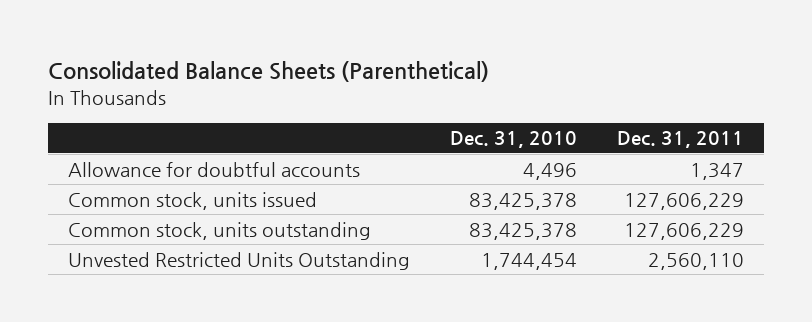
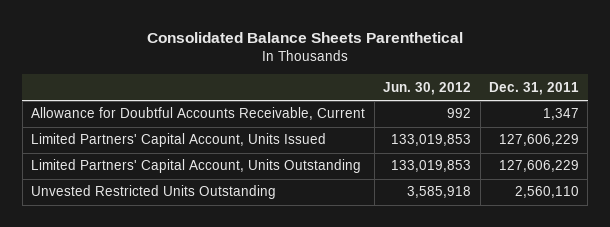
- Consolidated Balance Sheets (Parenthetical)
+ Consolidated Balance Sheets Parenthetical
- | Dec. 31, 2010 | Dec. 31, 2011
+ | Jun. 30, 2012 | Dec. 31, 2011
- Allowance for doubtful accounts | 4,496 | 1,347
- Common stock, units issued | 83,425,378 | 127,606,229
- Common stock, units outstanding | 83,425,378 | 127,606,229
+ Allowance for Doubtful Accounts Receivable, Current | 992 | 1,347
+ Limited Partners' Capital Account, Units Issued | 133,019,853 | 127,606,229
+ Limited Partners' Capital Account, Units Outstanding | 133,019,853 | 127,606,229

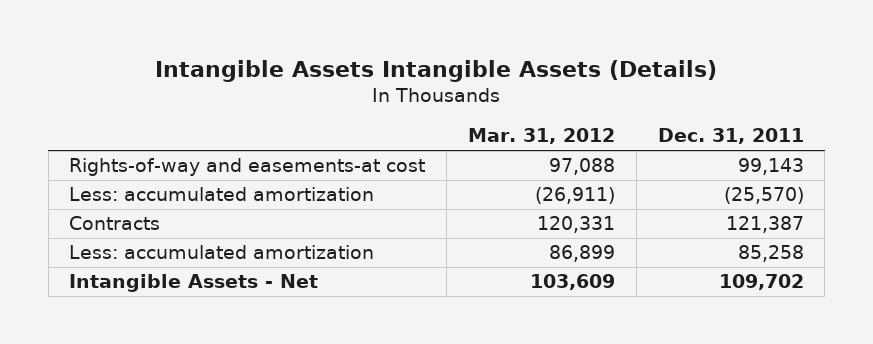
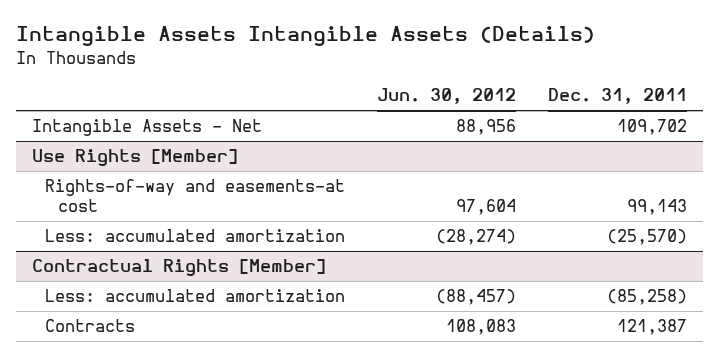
- | Mar. 31, 2012 | Dec. 31, 2011
+ | Jun. 30, 2012 | Dec. 31, 2011
moved up: Intangible Assets - Net | 88,956 | 109,702
+ Use Rights [Member]
+ Contractual Rights [Member]
+ Less: accumulated amortization | (88,457) | (85,258)
- Less: accumulated amortization | 86,899 | 85,258

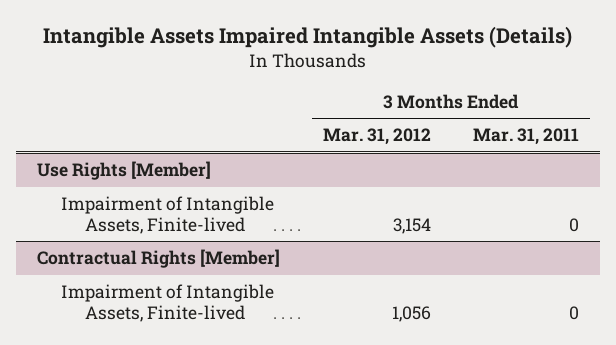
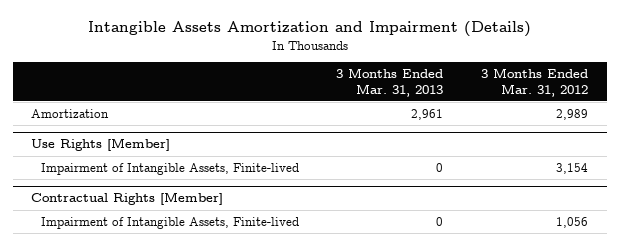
- Intangible Assets Impaired Intangible Assets (Details)
+ Intangible Assets Amortization and Impairment (Details)
- | 3 Months Ended Mar. 31, 2012 | 3 Months Ended Mar. 31, 2011
+ | 3 Months Ended Mar. 31, 2013 | 3 Months Ended Mar. 31, 2012
+ Amortization | 2,961 | 2,989

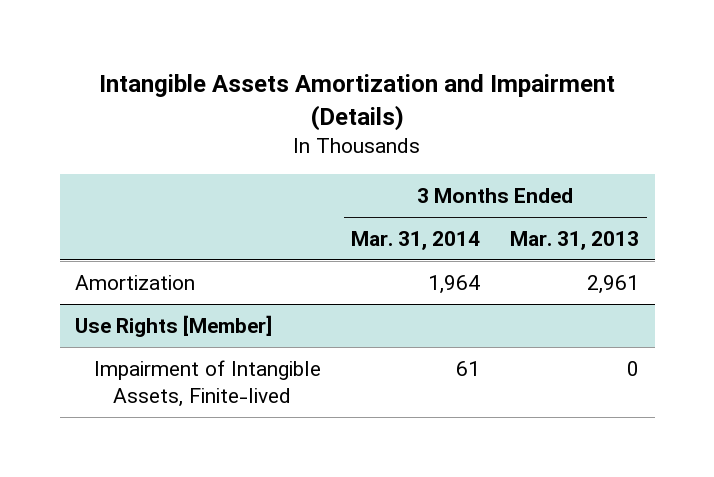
- | 3 Months Ended Mar. 31, 2013 | 3 Months Ended Mar. 31, 2012
+ | 3 Months Ended Mar. 31, 2014 | 3 Months Ended Mar. 31, 2013
- Contractual Rights [Member]
- Impairment of Intangible Assets, Finite-lived | 0 | 1,056

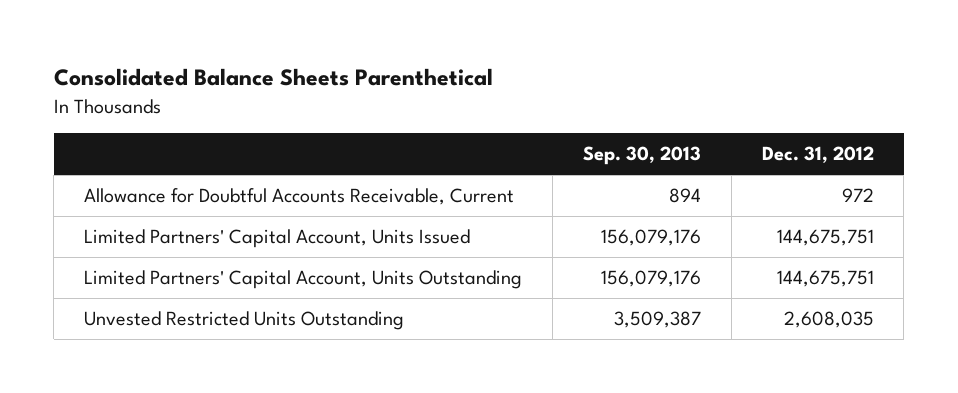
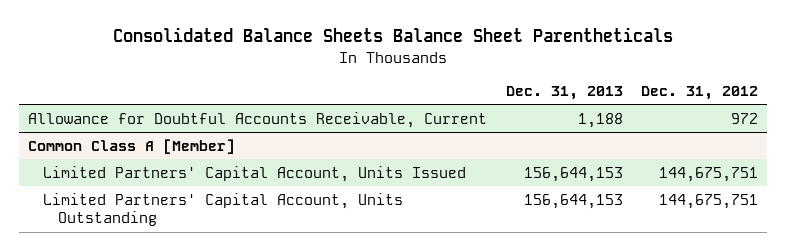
- Consolidated Balance Sheets Parenthetical
+ Consolidated Balance Sheets Balance Sheet Parentheticals
- | Sep. 30, 2013 | Dec. 31, 2012
+ | Dec. 31, 2013 | Dec. 31, 2012
+ Common Class A [Member]
- Unvested Restricted Units Outstanding | 3,509,387 | 2,608,035

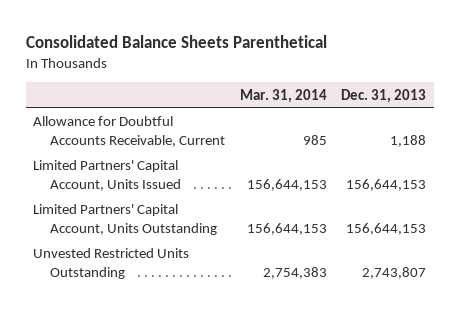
- Consolidated Balance Sheets Balance Sheet Parentheticals
+ Consolidated Balance Sheets Parenthetical
- | Dec. 31, 2013 | Dec. 31, 2012
+ | Mar. 31, 2014 | Dec. 31, 2013
- Common Class A [Member]
+ Unvested Restricted Units Outstanding | 2,754,383 | 2,743,807

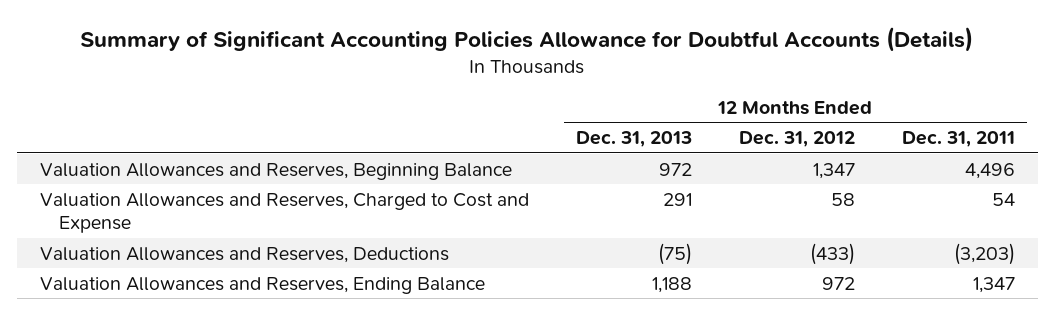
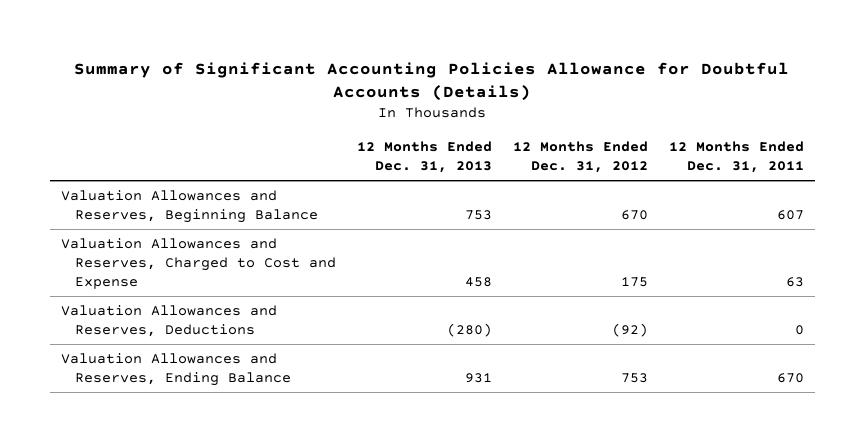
- Valuation Allowances and Reserves, Beginning Balance | 972 | 1,347 | 4,496
- Valuation Allowances and Reserves, Charged to Cost and Expense | 291 | 58 | 54
- Valuation Allowances and Reserves, Deductions | (75) | (433) | (3,203)
- Valuation Allowances and Reserves, Ending Balance | 1,188 | 972 | 1,347
+ Valuation Allowances and Reserves, Beginning Balance | 753 | 670 | 607
+ Valuation Allowances and Reserves, Charged to Cost and Expense | 458 | 175 | 63
+ Valuation Allowances and Reserves, Deductions | (280) | (92) | 0
+ Valuation Allowances and Reserves, Ending Balance | 931 | 753 | 670

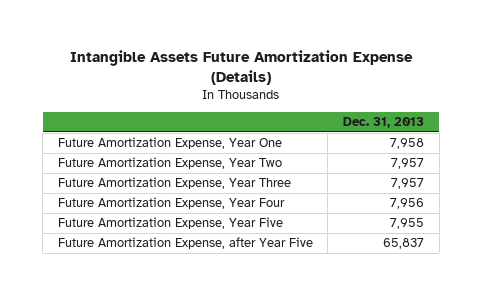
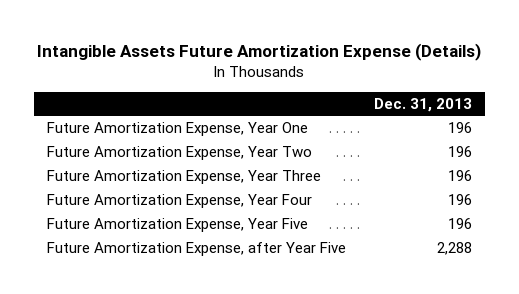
- Future Amortization Expense, Year One | 7,958
- Future Amortization Expense, Year Two | 7,957
- Future Amortization Expense, Year Three | 7,957
- Future Amortization Expense, Year Four | 7,956
- Future Amortization Expense, Year Five | 7,955
- Future Amortization Expense, after Year Five | 65,837
+ Future Amortization Expense, Year One | 196
+ Future Amortization Expense, Year Two | 196
+ Future Amortization Expense, Year Three | 196
+ Future Amortization Expense, Year Four | 196
+ Future Amortization Expense, Year Five | 196
+ Future Amortization Expense, after Year Five | 2,288

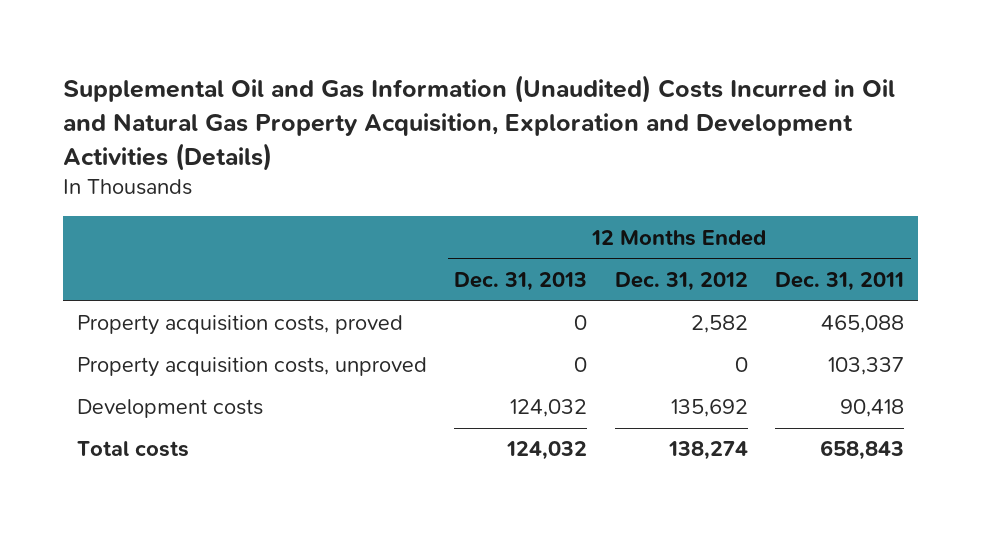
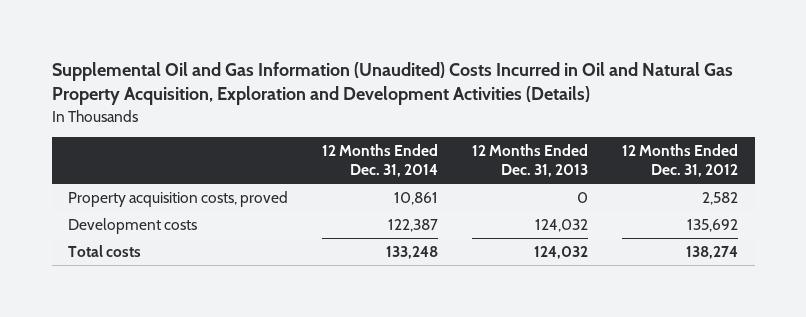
- | 12 Months Ended Dec. 31, 2013 | 12 Months Ended Dec. 31, 2012 | 12 Months Ended Dec. 31, 2011
+ | 12 Months Ended Dec. 31, 2014 | 12 Months Ended Dec. 31, 2013 | 12 Months Ended Dec. 31, 2012
- Property acquisition costs, unproved | 0 | 0 | 103,337

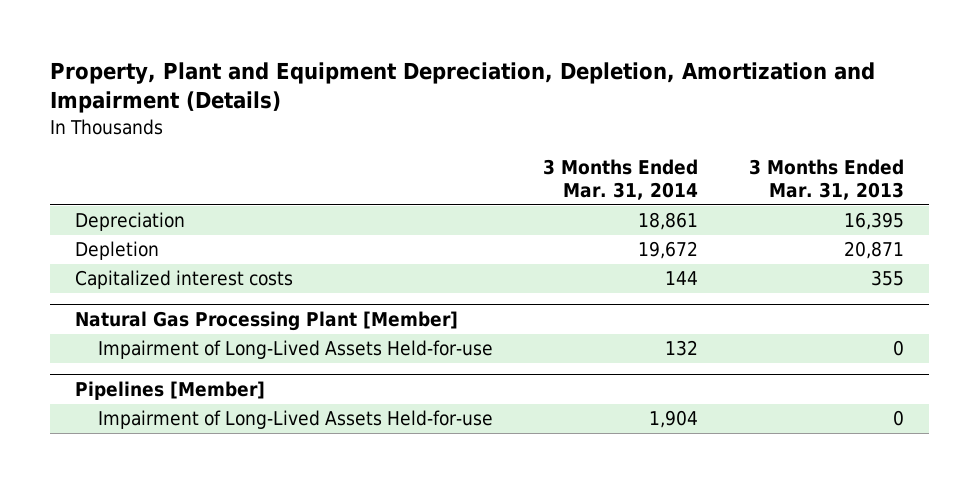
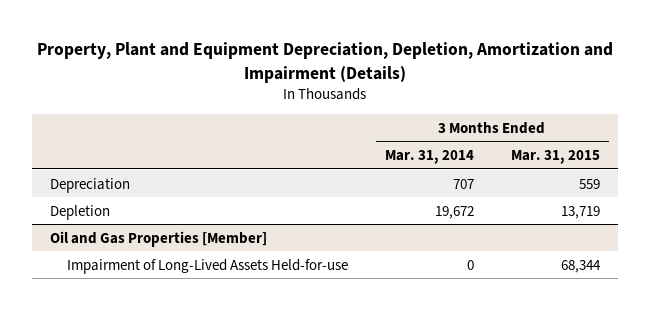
- | 3 Months Ended Mar. 31, 2014 | 3 Months Ended Mar. 31, 2013
+ | 3 Months Ended Mar. 31, 2014 | 3 Months Ended Mar. 31, 2015
- Depreciation | 18,861 | 16,395
+ Depreciation | 707 | 559
- Capitalized interest costs | 144 | 355
- Natural Gas Processing Plant [Member]
- Impairment of Long-Lived Assets Held-for-use | 132 | 0
- Pipelines [Member]
- Impairment of Long-Lived Assets Held-for-use | 1,904 | 0
+ Oil and Gas Properties [Member]
+ Impairment of Long-Lived Assets Held-for-use | 0 | 68,344

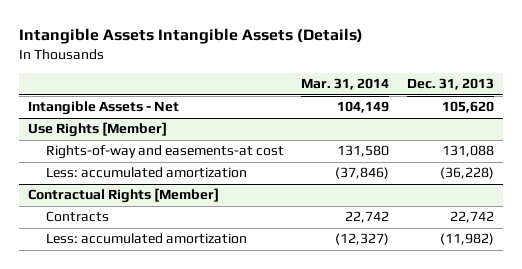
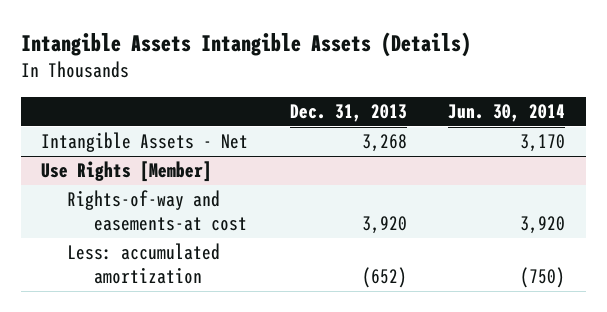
- | Mar. 31, 2014 | Dec. 31, 2013
+ | Dec. 31, 2013 | Jun. 30, 2014
- Intangible Assets - Net | 104,149 | 105,620
+ Intangible Assets - Net | 3,268 | 3,170
@ Use Rights [Member]
- Rights-of-way and easements-at cost | 131,580 | 131,088
- Less: accumulated amortization | (37,846) | (36,228)
- Contractual Rights [Member]
- Contracts | 22,742 | 22,742
- Less: accumulated amortization | (12,327) | (11,982)
@ Use Rights [Member]
+ Rights-of-way and easements-at cost | 3,920 | 3,920
+ Less: accumulated amortization | (652) | (750)

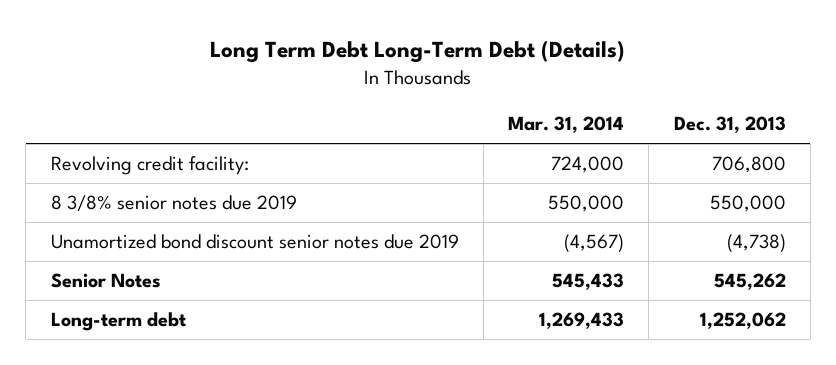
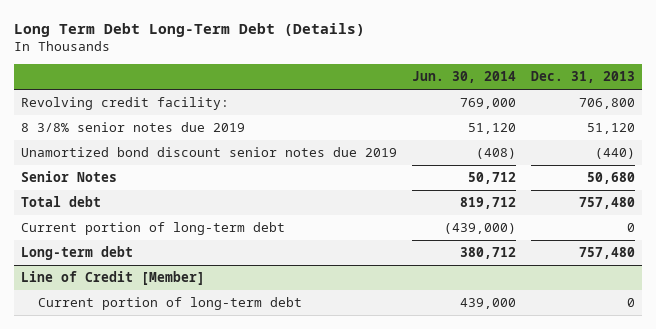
- | Mar. 31, 2014 | Dec. 31, 2013
+ | Jun. 30, 2014 | Dec. 31, 2013
- 8 3/8% senior notes due 2019 | 550,000 | 550,000
- Unamortized bond discount senior notes due 2019 | (4,567) | (4,738)
- Senior Notes | 545,433 | 545,262
- Long-term debt | 1,269,433 | 1,252,062
+ 8 3/8% senior notes due 2019 | 51,120 | 51,120
+ Unamortized bond discount senior notes due 2019 | (408) | (440)
+ Senior Notes | 50,712 | 50,680
+ Total debt | 819,712 | 757,480
+ Current portion of long-term debt | (439,000) | 0
+ Long-term debt | 380,712 | 757,480
+ Line of Credit [Member]
+ Current portion of long-term debt | 439,000 | 0

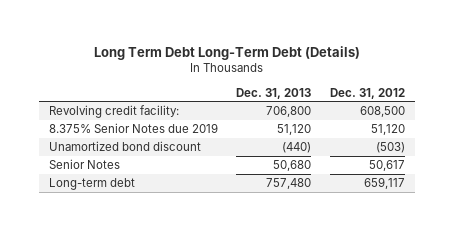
- | Jun. 30, 2014 | Dec. 31, 2013
+ | Dec. 31, 2013 | Dec. 31, 2012
- 8 3/8% senior notes due 2019 | 51,120 | 51,120
- Unamortized bond discount senior notes due 2019 | (408) | (440)
+ 8.375% Senior Notes due 2019 | 51,120 | 51,120
+ Unamortized bond discount | (440) | (503)
- Total debt | 819,712 | 757,480
- Current portion of long-term debt | (439,000) | 0
- Line of Credit [Member]
- Current portion of long-term debt | 439,000 | 0

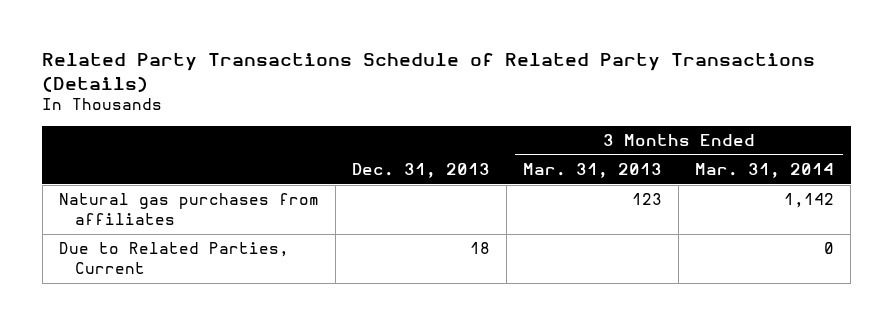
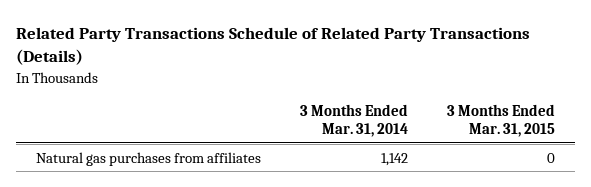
- | Dec. 31, 2013 | 3 Months Ended Mar. 31, 2013 | 3 Months Ended Mar. 31, 2014
+ | 3 Months Ended Mar. 31, 2014 | 3 Months Ended Mar. 31, 2015
- Due to Related Parties, Current | 18 | | 0

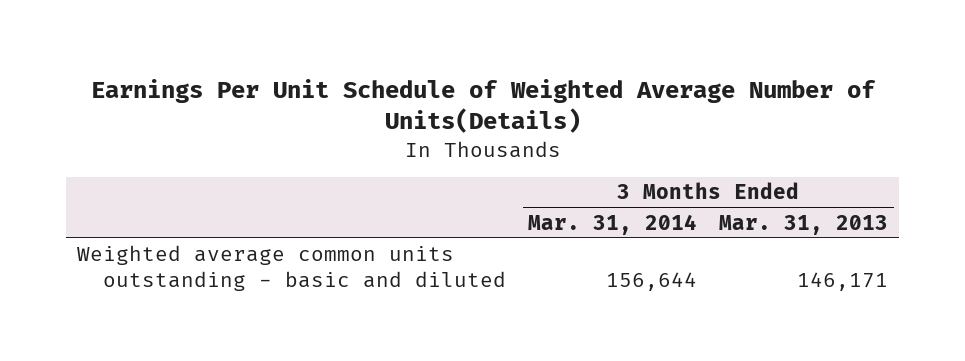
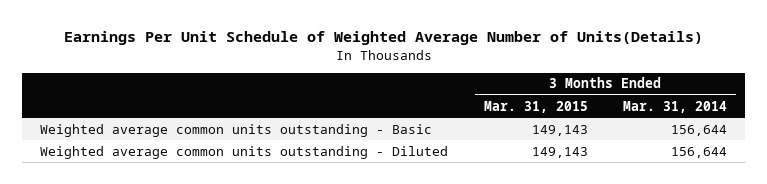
- | 3 Months Ended Mar. 31, 2014 | 3 Months Ended Mar. 31, 2013
+ | 3 Months Ended Mar. 31, 2015 | 3 Months Ended Mar. 31, 2014
- Weighted average common units outstanding - basic and diluted | 156,644 | 146,171
+ Weighted average common units outstanding - Basic | 149,143 | 156,644
+ Weighted average common units outstanding - Diluted | 149,143 | 156,644

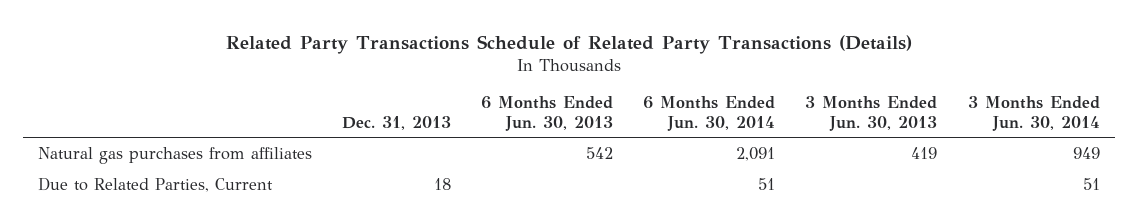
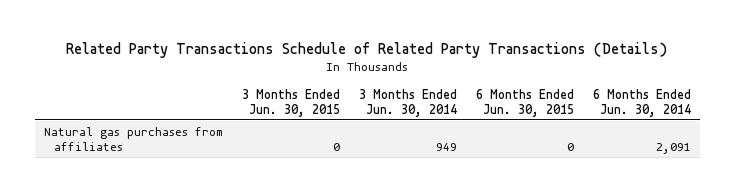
- | Dec. 31, 2013 | 6 Months Ended Jun. 30, 2013 | 6 Months Ended Jun. 30, 2014 | 3 Months Ended Jun. 30, 2013 | 3 Months Ended Jun. 30, 2014
+ | 3 Months Ended Jun. 30, 2015 | 3 Months Ended Jun. 30, 2014 | 6 Months Ended Jun. 30, 2015 | 6 Months Ended Jun. 30, 2014
- Due to Related Parties, Current | 18 | | 51 | | 51

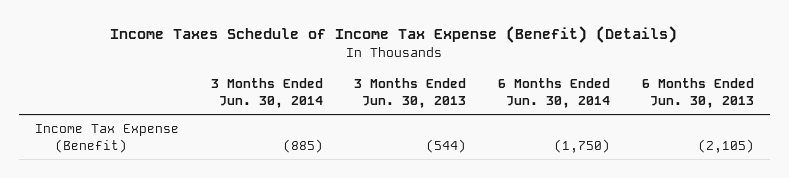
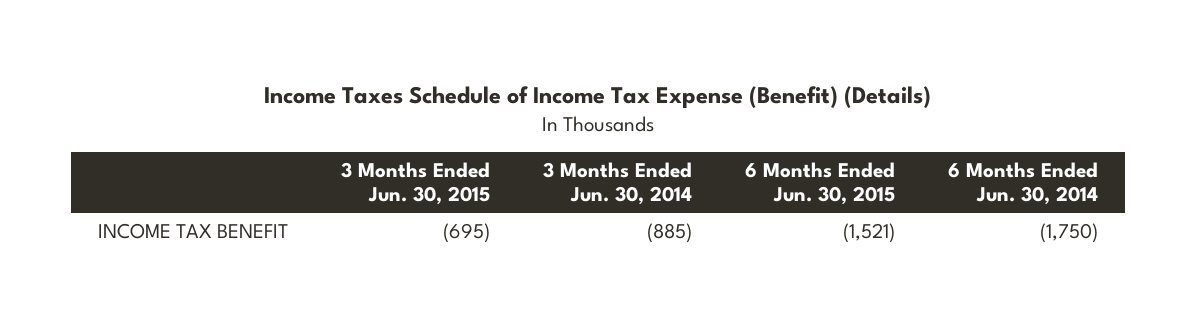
- | 3 Months Ended Jun. 30, 2014 | 3 Months Ended Jun. 30, 2013 | 6 Months Ended Jun. 30, 2014 | 6 Months Ended Jun. 30, 2013
+ | 3 Months Ended Jun. 30, 2015 | 3 Months Ended Jun. 30, 2014 | 6 Months Ended Jun. 30, 2015 | 6 Months Ended Jun. 30, 2014
- Income Tax Expense (Benefit) | (885) | (544) | (1,750) | (2,105)
+ INCOME TAX BENEFIT | (695) | (885) | (1,521) | (1,750)

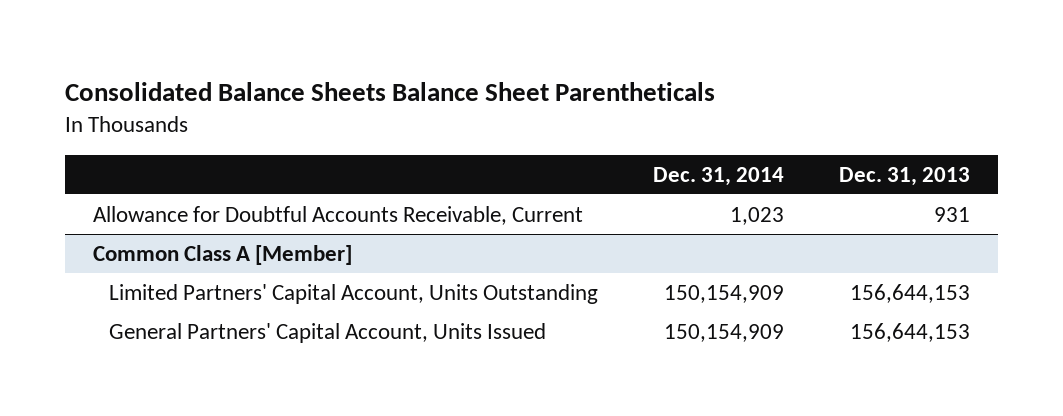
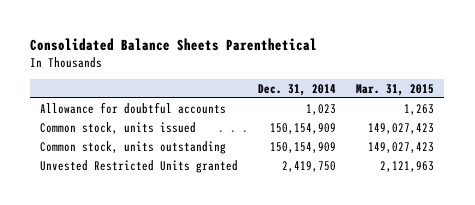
- Consolidated Balance Sheets Balance Sheet Parentheticals
+ Consolidated Balance Sheets Parenthetical
- | Dec. 31, 2014 | Dec. 31, 2013
+ | Dec. 31, 2014 | Mar. 31, 2015
- Allowance for Doubtful Accounts Receivable, Current | 1,023 | 931
- Common Class A [Member]
- Limited Partners' Capital Account, Units Outstanding | 150,154,909 | 156,644,153
- General Partners' Capital Account, Units Issued | 150,154,909 | 156,644,153
+ Allowance for doubtful accounts | 1,023 | 1,263
+ Common stock, units issued | 150,154,909 | 149,027,423
+ Common stock, units outstanding | 150,154,909 | 149,027,423
+ Unvested Restricted Units granted | 2,419,750 | 2,121,963

